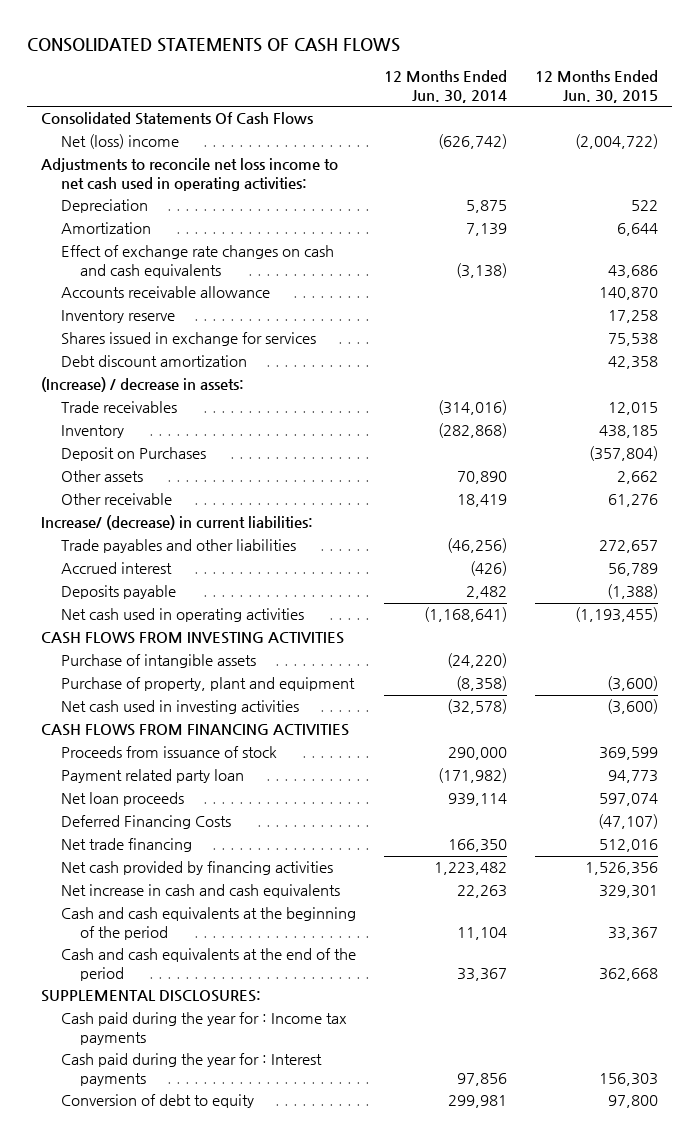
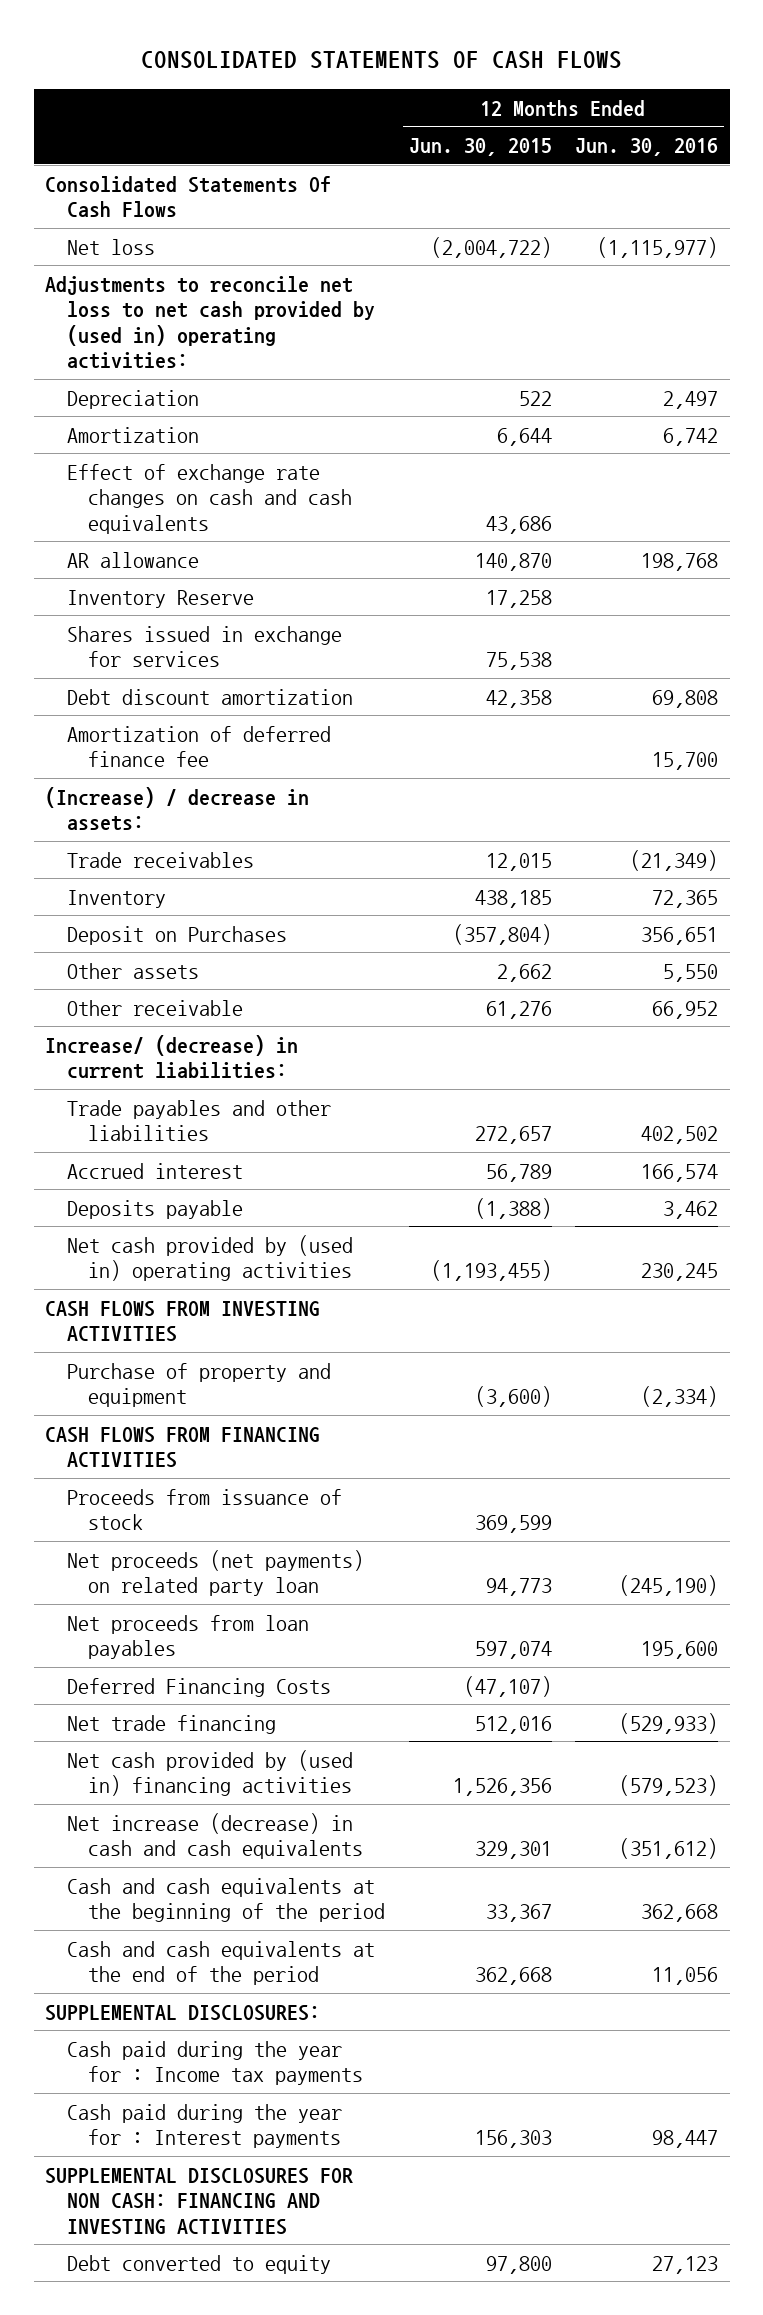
- | 12 Months Ended Jun. 30, 2014 | 12 Months Ended Jun. 30, 2015
+ | 12 Months Ended Jun. 30, 2015 | 12 Months Ended Jun. 30, 2016
- Net (loss) income | (626,742) | (2,004,722)
- Adjustments to reconcile net loss income to net cash used in operating activities:
+ Net loss | (2,004,722) | (1,115,977)
+ Adjustments to reconcile net loss to net cash provided by (used in) operating activities:
- Accounts receivable allowance | | 140,870
- Inventory reserve | | 17,258
+ AR allowance | 140,870 | 198,768
+ Inventory Reserve | 17,258 |
+ Amortization of deferred finance fee | | 15,700
- Net cash used in operating activities | (1,168,641) | (1,193,455)
+ Net cash provided by (used in) operating activities | (1,193,455) | 230,245
- Purchase of intangible assets | (24,220) |
- Purchase of property, plant and equipment | (8,358) | (3,600)
- Net cash used in investing activities | (32,578) | (3,600)
+ Purchase of property and equipment | (3,600) | (2,334)
- Payment related party loan | (171,982) | 94,773
- Net loan proceeds | 939,114 | 597,074
+ Net proceeds (net payments) on related party loan | 94,773 | (245,190)
+ Net proceeds from loan payables | 597,074 | 195,600
- Net cash provided by financing activities | 1,223,482 | 1,526,356
- Net increase in cash and cash equivalents | 22,263 | 329,301
+ Net cash provided by (used in) financing activities | 1,526,356 | (579,523)
+ Net increase (decrease) in cash and cash equivalents | 329,301 | (351,612)
- Conversion of debt to equity | 299,981 | 97,800
+ SUPPLEMENTAL DISCLOSURES FOR NON CASH: FINANCING AND INVESTING ACTIVITIES
+ Debt converted to equity | 97,800 | 27,123

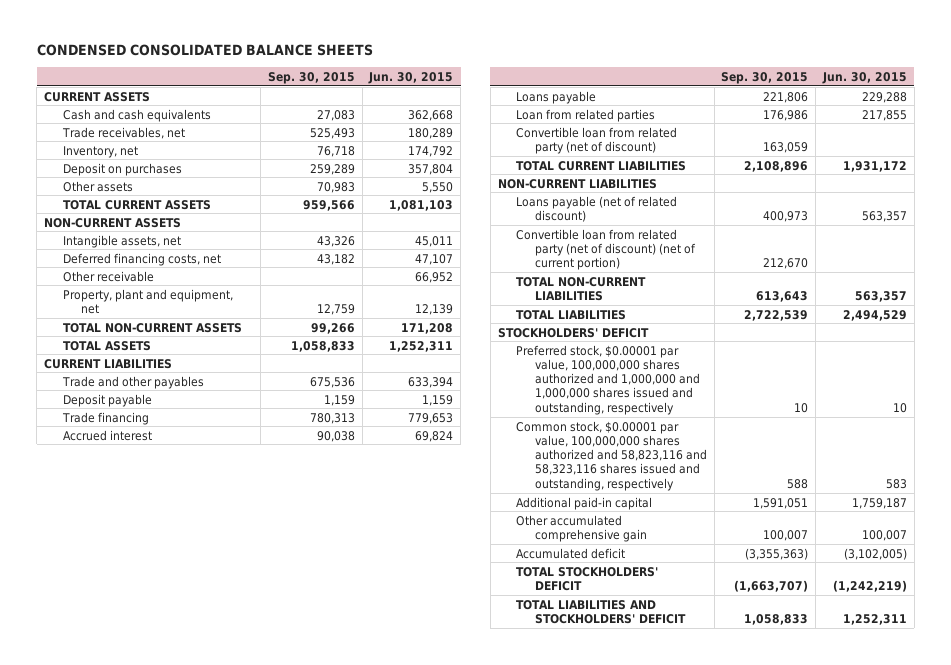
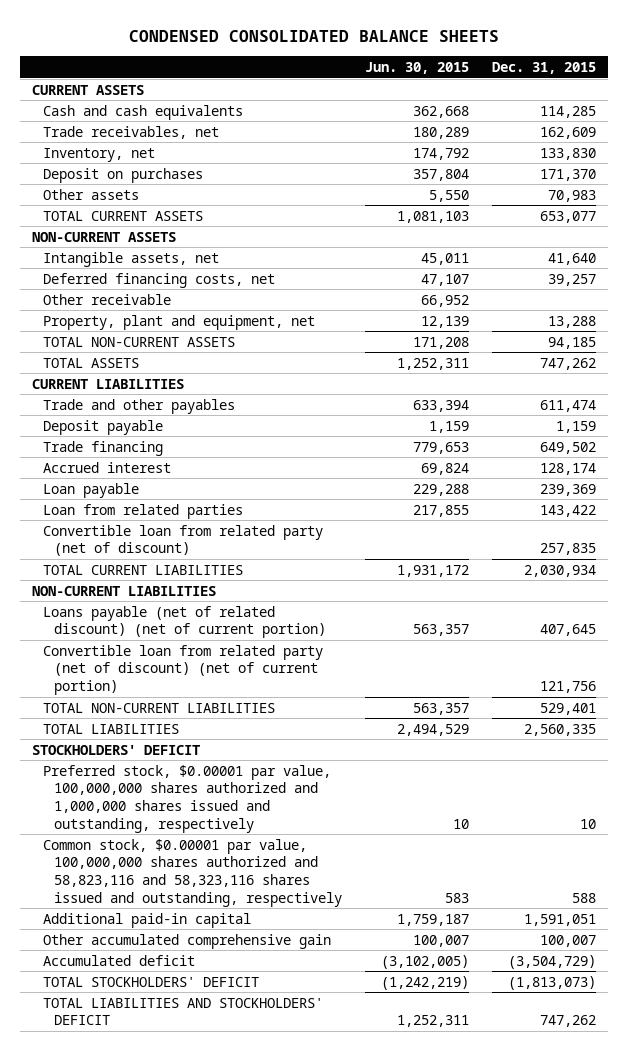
- | Sep. 30, 2015 | Jun. 30, 2015
+ | Jun. 30, 2015 | Dec. 31, 2015
- Loans payable | 221,806 | 229,288
+ Loan payable | 229,288 | 239,369
- Loans payable (net of related discount) | 400,973 | 563,357
+ Loans payable (net of related discount) (net of current portion) | 563,357 | 407,645
- Preferred stock, $0.00001 par value, 100,000,000 shares authorized and 1,000,000 and 1,000,000 shares issued and outstanding, respectively | 10 | 10
+ Preferred stock, $0.00001 par value, 100,000,000 shares authorized and 1,000,000 shares issued and outstanding, respectively | 10 | 10

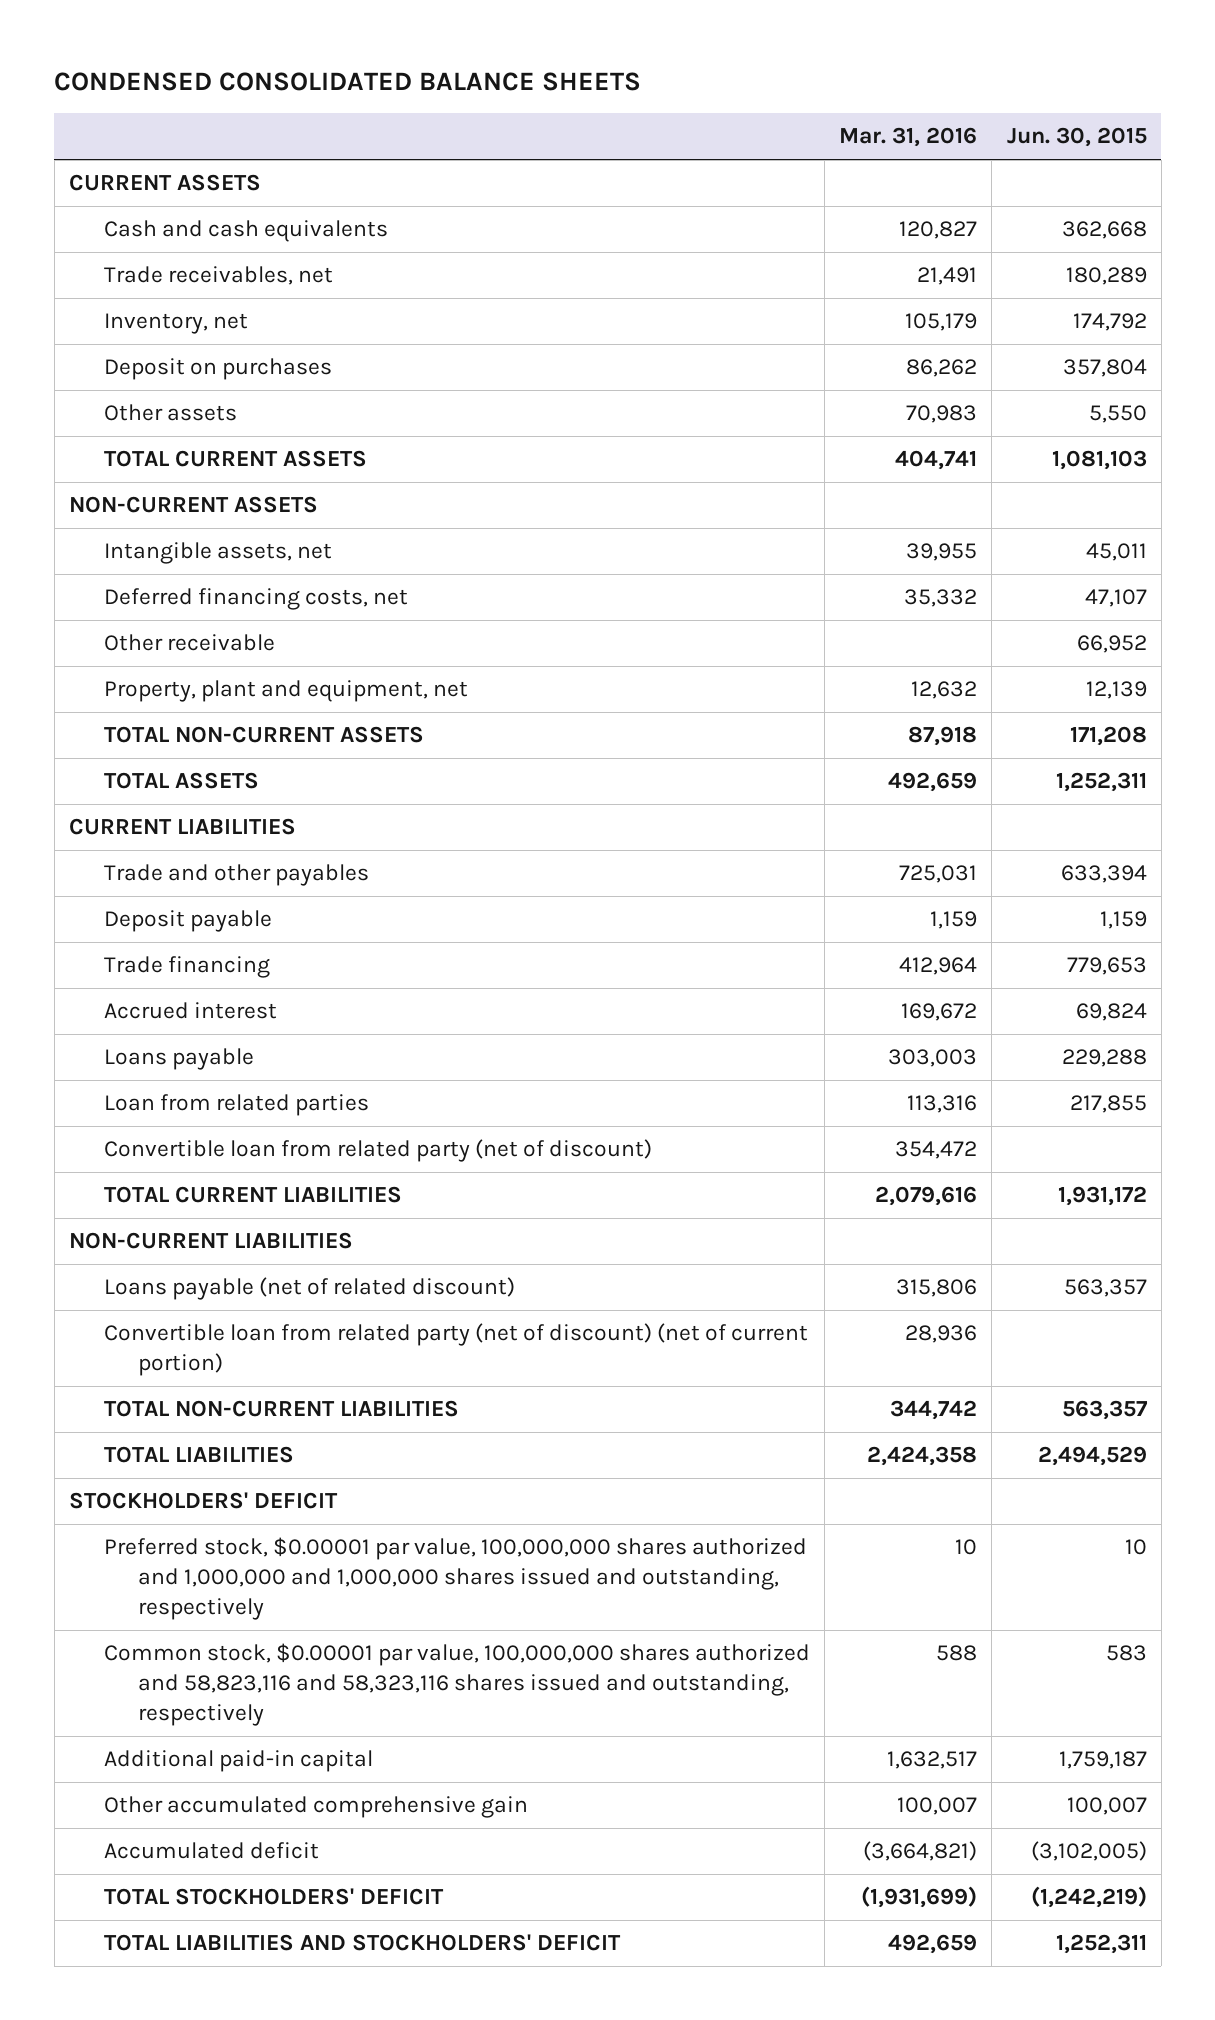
- | Jun. 30, 2015 | Dec. 31, 2015
+ | Mar. 31, 2016 | Jun. 30, 2015
- Loan payable | 229,288 | 239,369
+ Loans payable | 303,003 | 229,288
- Loans payable (net of related discount) (net of current portion) | 563,357 | 407,645
+ Loans payable (net of related discount) | 315,806 | 563,357
- Preferred stock, $0.00001 par value, 100,000,000 shares authorized and 1,000,000 shares issued and outstanding, respectively | 10 | 10
+ Preferred stock, $0.00001 par value, 100,000,000 shares authorized and 1,000,000 and 1,000,000 shares issued and outstanding, respectively | 10 | 10

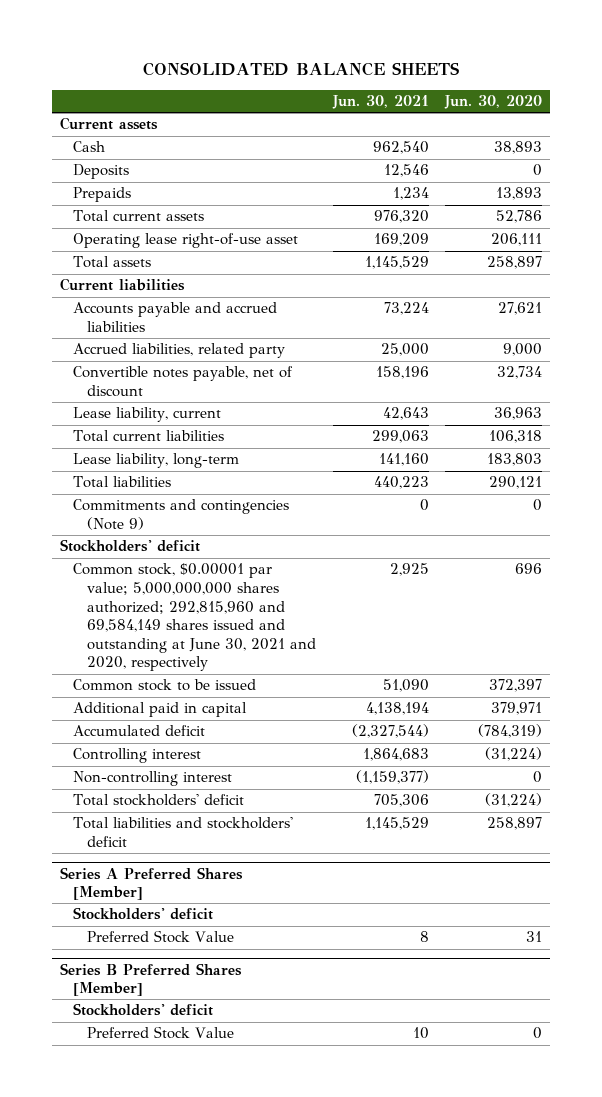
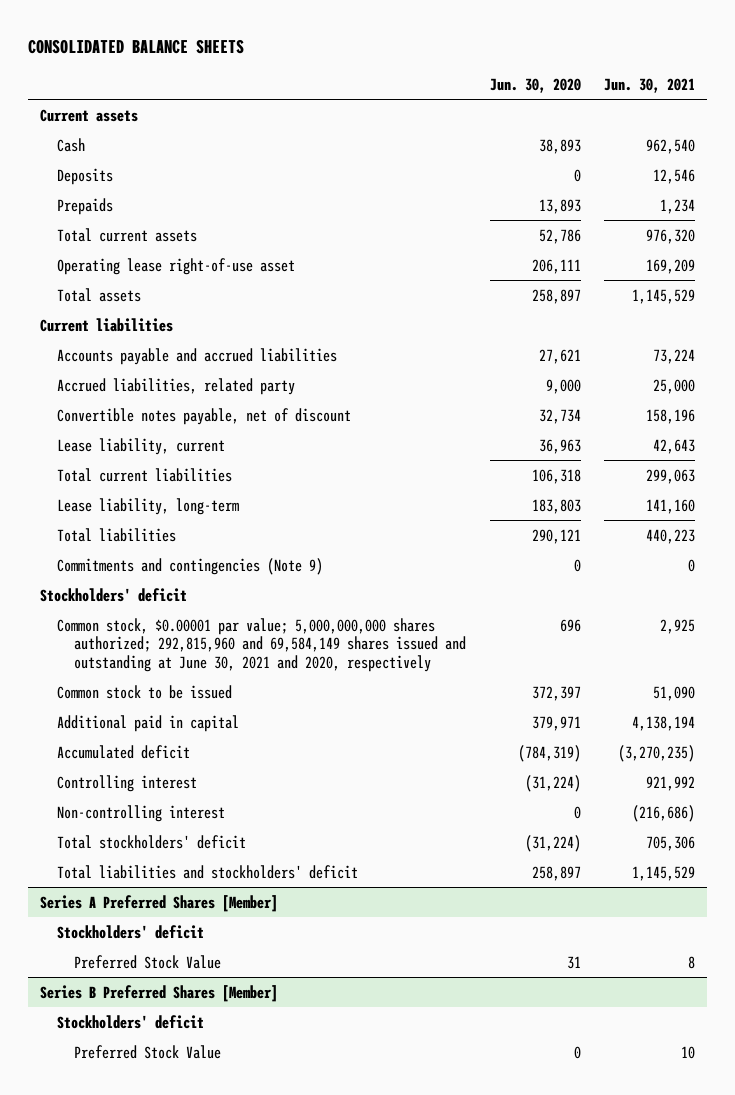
- | Jun. 30, 2021 | Jun. 30, 2020
+ | Jun. 30, 2020 | Jun. 30, 2021
- Accumulated deficit | (2,327,544) | (784,319)
- Controlling interest | 1,864,683 | (31,224)
- Non-controlling interest | (1,159,377) | 0
+ Accumulated deficit | (784,319) | (3,270,235)
+ Controlling interest | (31,224) | 921,992
+ Non-controlling interest | 0 | (216,686)

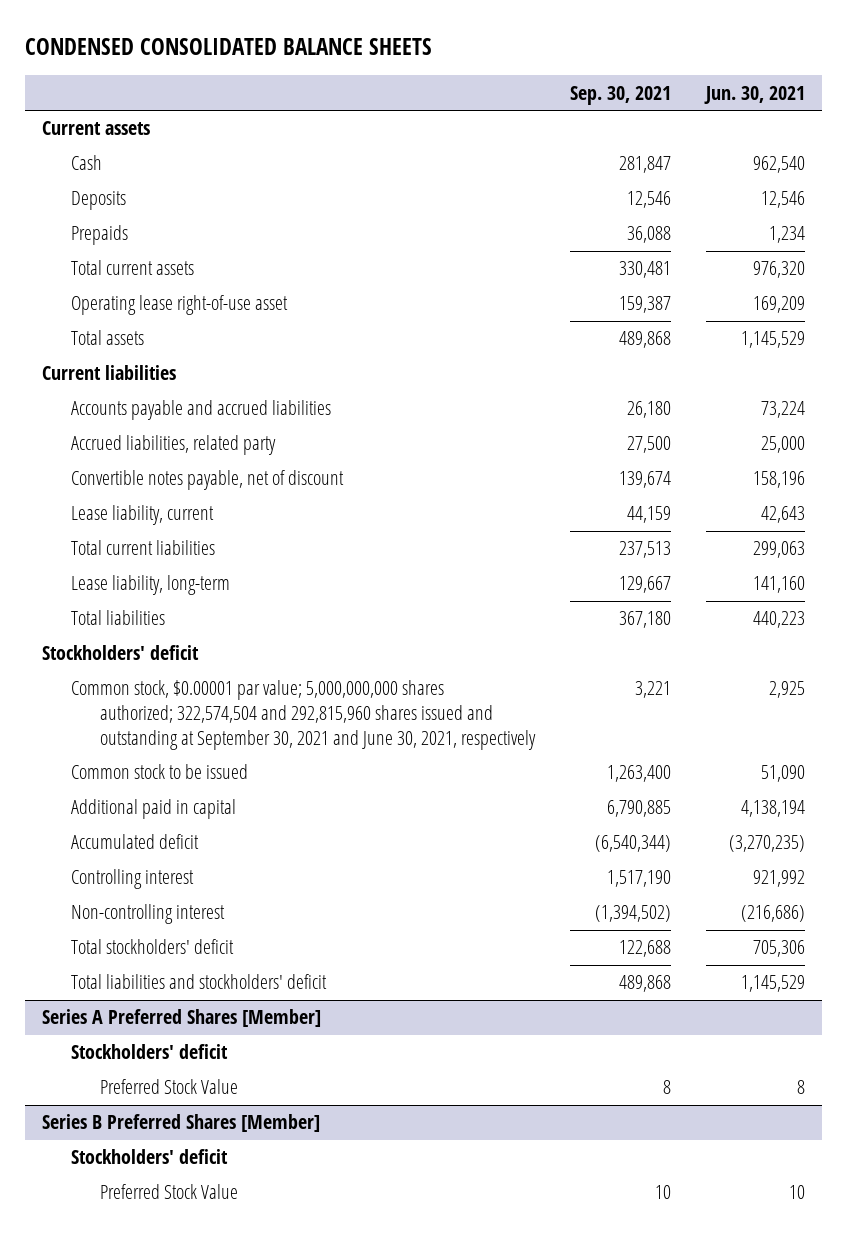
- CONSOLIDATED BALANCE SHEETS
+ CONDENSED CONSOLIDATED BALANCE SHEETS
- | Jun. 30, 2020 | Jun. 30, 2021
+ | Sep. 30, 2021 | Jun. 30, 2021
- Commitments and contingencies (Note 9) | 0 | 0
- Common stock, $0.00001 par value; 5,000,000,000 shares authorized; 292,815,960 and 69,584,149 shares issued and outstanding at June 30, 2021 and 2020, respectively | 696 | 2,925
+ Common stock, $0.00001 par value; 5,000,000,000 shares authorized; 322,574,504 and 292,815,960 shares issued and outstanding at September 30, 2021 and June 30, 2021, respectively | 3,221 | 2,925

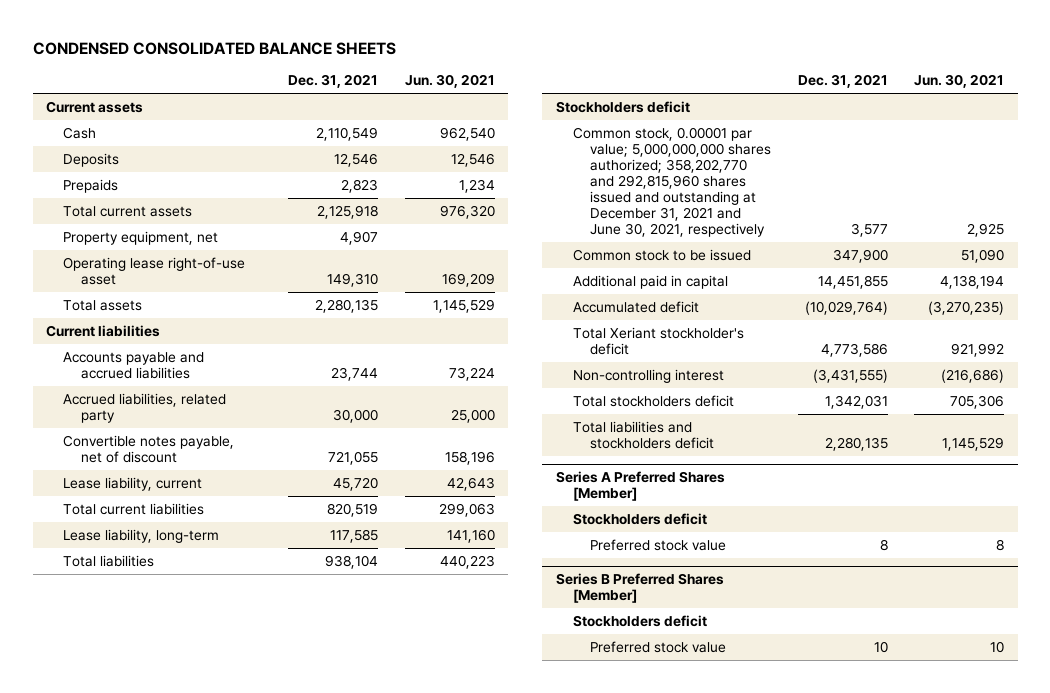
- | Sep. 30, 2021 | Jun. 30, 2021
+ | Dec. 31, 2021 | Jun. 30, 2021
+ Property equipment, net | 4,907 |
- Stockholders' deficit
- Common stock, $0.00001 par value; 5,000,000,000 shares authorized; 322,574,504 and 292,815,960 shares issued and outstanding at September 30, 2021 and June 30, 2021, respectively | 3,221 | 2,925
+ Stockholders deficit
+ Common stock, 0.00001 par value; 5,000,000,000 shares authorized; 358,202,770 and 292,815,960 shares issued and outstanding at December 31, 2021 and June 30, 2021, respectively | 3,577 | 2,925
- Controlling interest | 1,517,190 | 921,992
+ Total Xeriant stockholder's deficit | 4,773,586 | 921,992
- Total stockholders' deficit | 122,688 | 705,306
- Total liabilities and stockholders' deficit | 489,868 | 1,145,529
+ Total stockholders deficit | 1,342,031 | 705,306
+ Total liabilities and stockholders deficit | 2,280,135 | 1,145,529
@ Series A Preferred Shares [Member]
- Stockholders' deficit
- Preferred Stock Value | 8 | 8
+ Stockholders deficit
+ Preferred stock value | 8 | 8
@ Series B Preferred Shares [Member]
- Stockholders' deficit
- Preferred Stock Value | 10 | 10
+ Stockholders deficit
+ Preferred stock value | 10 | 10

